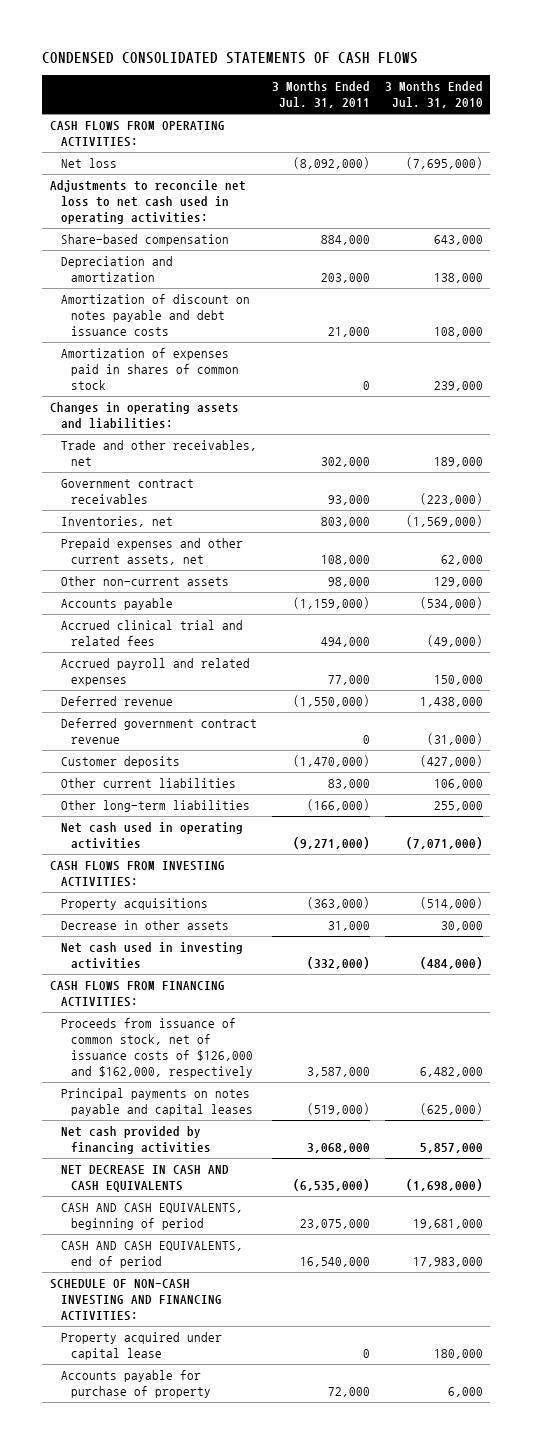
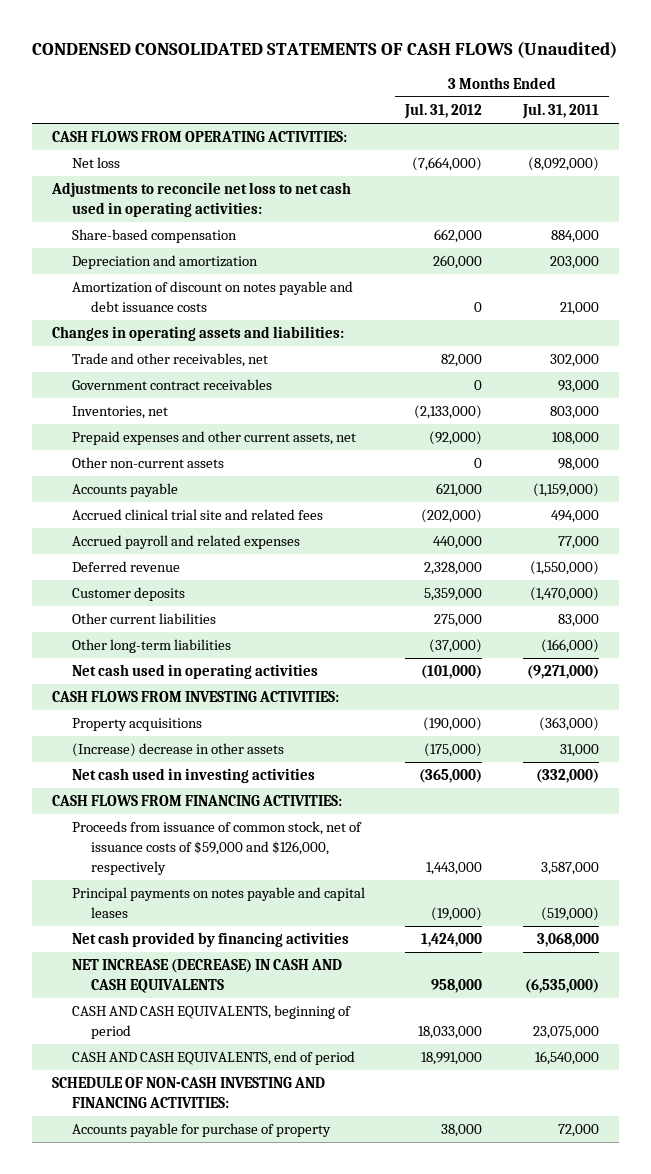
- CONDENSED CONSOLIDATED STATEMENTS OF CASH FLOWS
+ CONDENSED CONSOLIDATED STATEMENTS OF CASH FLOWS (Unaudited)
- | 3 Months Ended Jul. 31, 2011 | 3 Months Ended Jul. 31, 2010
+ | 3 Months Ended Jul. 31, 2012 | 3 Months Ended Jul. 31, 2011
- Amortization of expenses paid in shares of common stock | 0 | 239,000
- Accrued clinical trial and related fees | 494,000 | (49,000)
+ Accrued clinical trial site and related fees | (202,000) | 494,000
- Deferred government contract revenue | 0 | (31,000)
- Decrease in other assets | 31,000 | 30,000
+ (Increase) decrease in other assets | (175,000) | 31,000
- Proceeds from issuance of common stock, net of issuance costs of $126,000 and $162,000, respectively | 3,587,000 | 6,482,000
+ Proceeds from issuance of common stock, net of issuance costs of $59,000 and $126,000, respectively | 1,443,000 | 3,587,000
- NET DECREASE IN CASH AND CASH EQUIVALENTS | (6,535,000) | (1,698,000)
+ NET INCREASE (DECREASE) IN CASH AND CASH EQUIVALENTS | 958,000 | (6,535,000)
- Property acquired under capital lease | 0 | 180,000

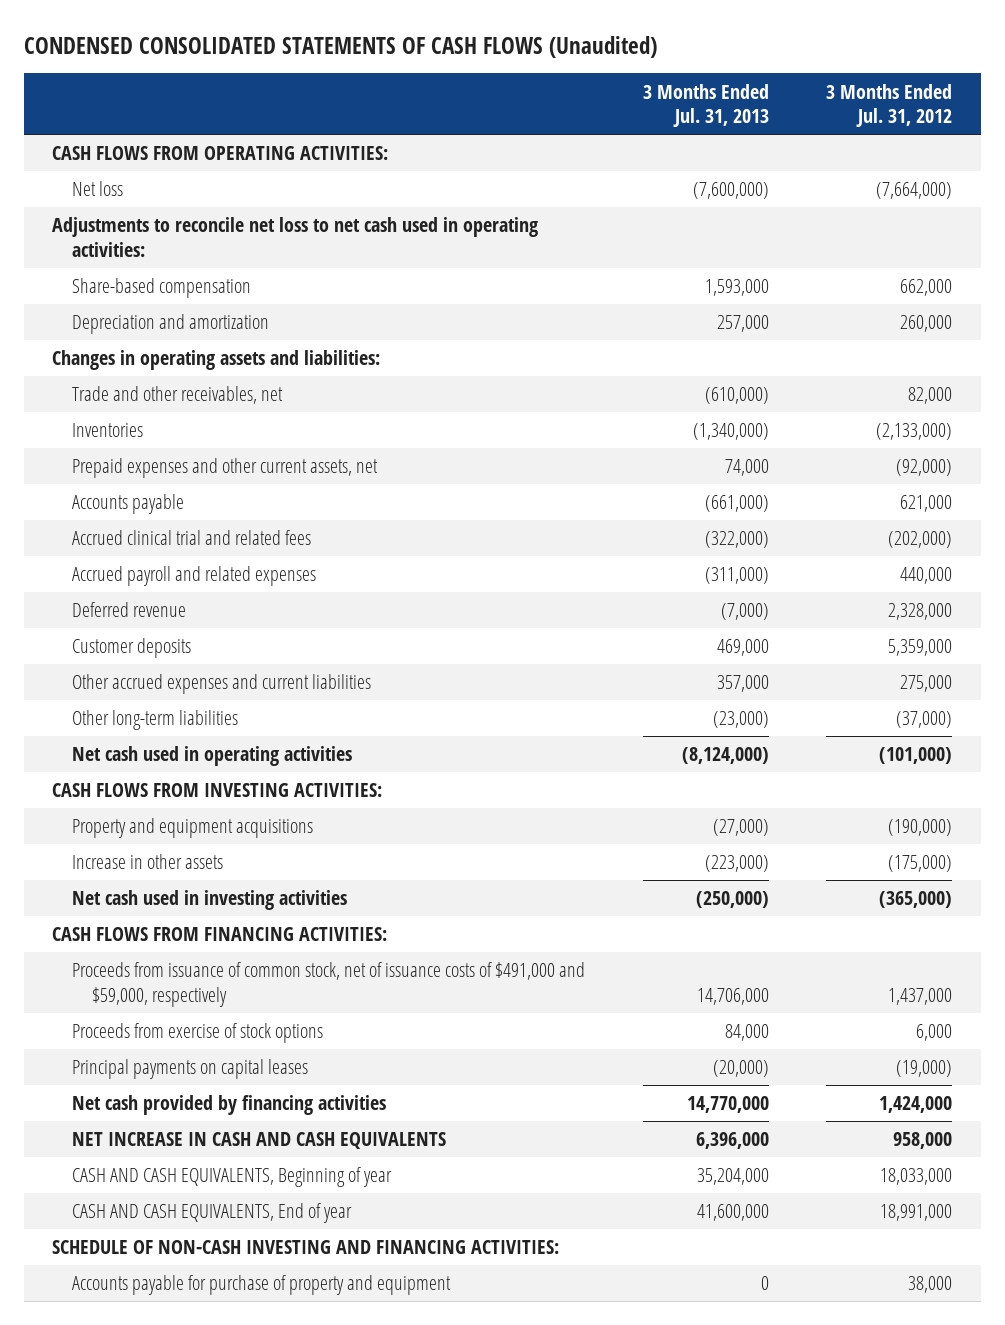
- | 3 Months Ended Jul. 31, 2012 | 3 Months Ended Jul. 31, 2011
+ | 3 Months Ended Jul. 31, 2013 | 3 Months Ended Jul. 31, 2012
- Amortization of discount on notes payable and debt issuance costs | 0 | 21,000
- Government contract receivables | 0 | 93,000
- Inventories, net | (2,133,000) | 803,000
+ Inventories | (1,340,000) | (2,133,000)
- Other non-current assets | 0 | 98,000
- Accrued clinical trial site and related fees | (202,000) | 494,000
+ Accrued clinical trial and related fees | (322,000) | (202,000)
- Other current liabilities | 275,000 | 83,000
+ Other accrued expenses and current liabilities | 357,000 | 275,000
- Property acquisitions | (190,000) | (363,000)
- (Increase) decrease in other assets | (175,000) | 31,000
+ Property and equipment acquisitions | (27,000) | (190,000)
+ Increase in other assets | (223,000) | (175,000)
- Proceeds from issuance of common stock, net of issuance costs of $59,000 and $126,000, respectively | 1,443,000 | 3,587,000
- Principal payments on notes payable and capital leases | (19,000) | (519,000)
+ Proceeds from issuance of common stock, net of issuance costs of $491,000 and $59,000, respectively | 14,706,000 | 1,437,000
+ Proceeds from exercise of stock options | 84,000 | 6,000
+ Principal payments on capital leases | (20,000) | (19,000)
- NET INCREASE (DECREASE) IN CASH AND CASH EQUIVALENTS | 958,000 | (6,535,000)
- CASH AND CASH EQUIVALENTS, beginning of period | 18,033,000 | 23,075,000
- CASH AND CASH EQUIVALENTS, end of period | 18,991,000 | 16,540,000
+ NET INCREASE IN CASH AND CASH EQUIVALENTS | 6,396,000 | 958,000
+ CASH AND CASH EQUIVALENTS, Beginning of year | 35,204,000 | 18,033,000
+ CASH AND CASH EQUIVALENTS, End of year | 41,600,000 | 18,991,000
- Accounts payable for purchase of property | 38,000 | 72,000
+ Accounts payable for purchase of property and equipment | 0 | 38,000

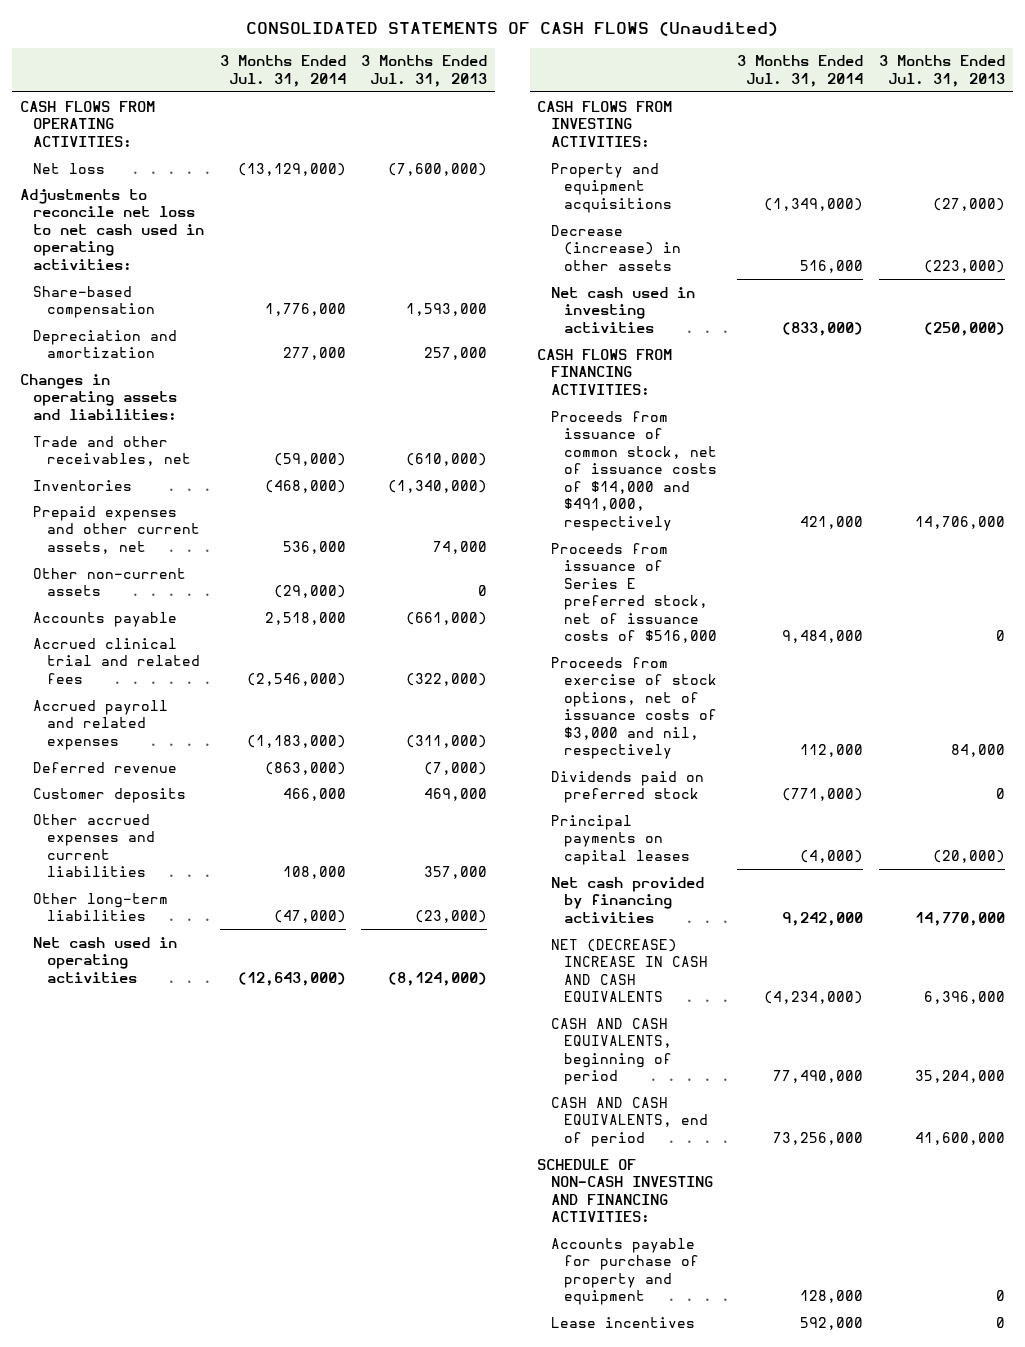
- CONDENSED CONSOLIDATED STATEMENTS OF CASH FLOWS (Unaudited)
+ CONSOLIDATED STATEMENTS OF CASH FLOWS (Unaudited)
- | 3 Months Ended Jul. 31, 2013 | 3 Months Ended Jul. 31, 2012
+ | 3 Months Ended Jul. 31, 2014 | 3 Months Ended Jul. 31, 2013
+ Other non-current assets | (29,000) | 0
- Increase in other assets | (223,000) | (175,000)
+ Decrease (increase) in other assets | 516,000 | (223,000)
- Proceeds from issuance of common stock, net of issuance costs of $491,000 and $59,000, respectively | 14,706,000 | 1,437,000
- Proceeds from exercise of stock options | 84,000 | 6,000
+ Proceeds from issuance of common stock, net of issuance costs of $14,000 and $491,000, respectively | 421,000 | 14,706,000
+ Proceeds from issuance of Series E preferred stock, net of issuance costs of $516,000 | 9,484,000 | 0
+ Proceeds from exercise of stock options, net of issuance costs of $3,000 and nil, respectively | 112,000 | 84,000
+ Dividends paid on preferred stock | (771,000) | 0
- NET INCREASE IN CASH AND CASH EQUIVALENTS | 6,396,000 | 958,000
- CASH AND CASH EQUIVALENTS, Beginning of year | 35,204,000 | 18,033,000
- CASH AND CASH EQUIVALENTS, End of year | 41,600,000 | 18,991,000
+ NET (DECREASE) INCREASE IN CASH AND CASH EQUIVALENTS | (4,234,000) | 6,396,000
+ CASH AND CASH EQUIVALENTS, beginning of period | 77,490,000 | 35,204,000
+ CASH AND CASH EQUIVALENTS, end of period | 73,256,000 | 41,600,000
+ Lease incentives | 592,000 | 0

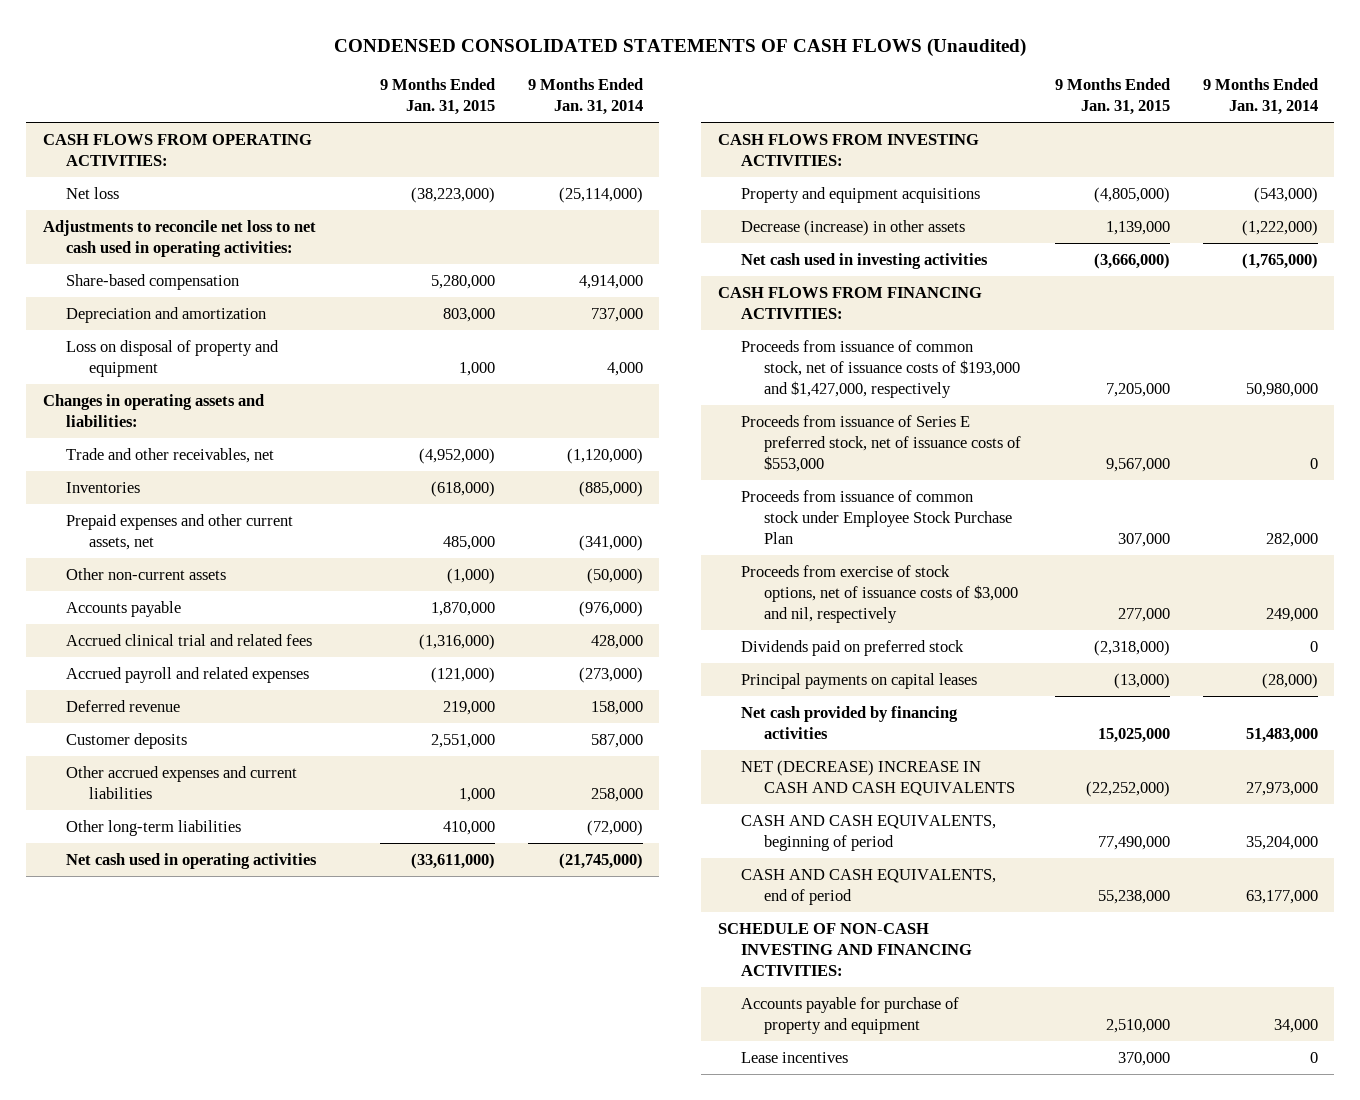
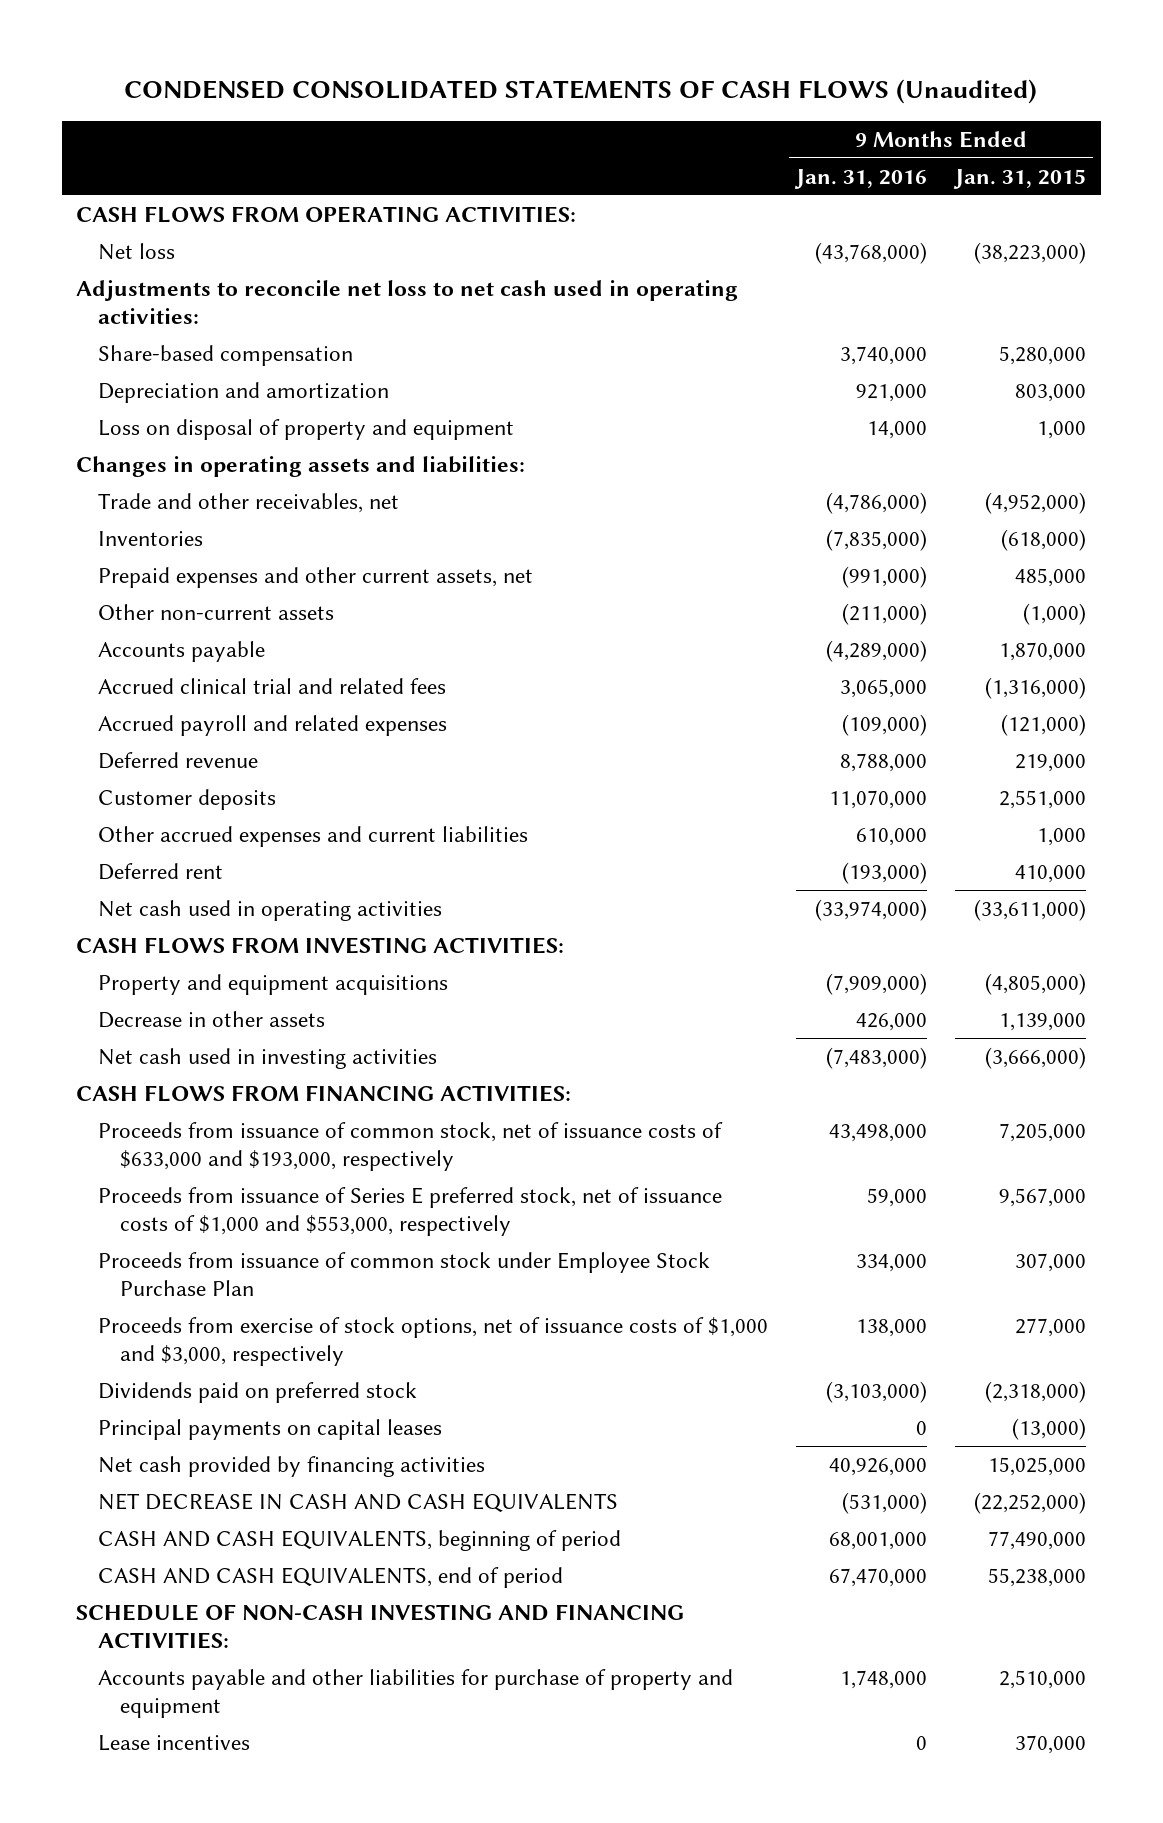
- | 9 Months Ended Jan. 31, 2015 | 9 Months Ended Jan. 31, 2014
+ | 9 Months Ended Jan. 31, 2016 | 9 Months Ended Jan. 31, 2015
- Other long-term liabilities | 410,000 | (72,000)
+ Deferred rent | (193,000) | 410,000
- Decrease (increase) in other assets | 1,139,000 | (1,222,000)
+ Decrease in other assets | 426,000 | 1,139,000
- Proceeds from issuance of common stock, net of issuance costs of $193,000 and $1,427,000, respectively | 7,205,000 | 50,980,000
- Proceeds from issuance of Series E preferred stock, net of issuance costs of $553,000 | 9,567,000 | 0
+ Proceeds from issuance of common stock, net of issuance costs of $633,000 and $193,000, respectively | 43,498,000 | 7,205,000
+ Proceeds from issuance of Series E preferred stock, net of issuance costs of $1,000 and $553,000, respectively | 59,000 | 9,567,000
- Proceeds from exercise of stock options, net of issuance costs of $3,000 and nil, respectively | 277,000 | 249,000
+ Proceeds from exercise of stock options, net of issuance costs of $1,000 and $3,000, respectively | 138,000 | 277,000
- NET (DECREASE) INCREASE IN CASH AND CASH EQUIVALENTS | (22,252,000) | 27,973,000
+ NET DECREASE IN CASH AND CASH EQUIVALENTS | (531,000) | (22,252,000)
- Accounts payable for purchase of property and equipment | 2,510,000 | 34,000
+ Accounts payable and other liabilities for purchase of property and equipment | 1,748,000 | 2,510,000

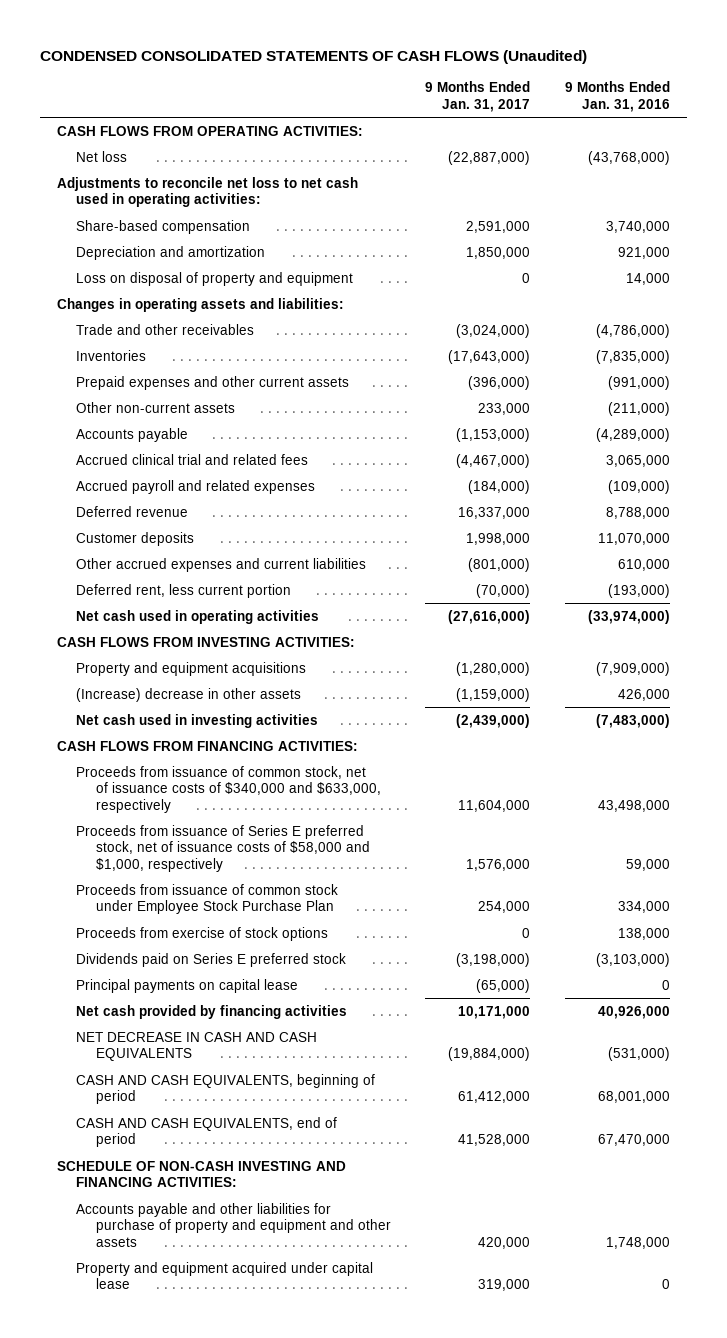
- | 9 Months Ended Jan. 31, 2016 | 9 Months Ended Jan. 31, 2015
+ | 9 Months Ended Jan. 31, 2017 | 9 Months Ended Jan. 31, 2016
- Trade and other receivables, net | (4,786,000) | (4,952,000)
+ Trade and other receivables | (3,024,000) | (4,786,000)
- Prepaid expenses and other current assets, net | (991,000) | 485,000
+ Prepaid expenses and other current assets | (396,000) | (991,000)
- Deferred rent | (193,000) | 410,000
+ Deferred rent, less current portion | (70,000) | (193,000)
- Decrease in other assets | 426,000 | 1,139,000
+ (Increase) decrease in other assets | (1,159,000) | 426,000
- Proceeds from issuance of common stock, net of issuance costs of $633,000 and $193,000, respectively | 43,498,000 | 7,205,000
- Proceeds from issuance of Series E preferred stock, net of issuance costs of $1,000 and $553,000, respectively | 59,000 | 9,567,000
+ Proceeds from issuance of common stock, net of issuance costs of $340,000 and $633,000, respectively | 11,604,000 | 43,498,000
+ Proceeds from issuance of Series E preferred stock, net of issuance costs of $58,000 and $1,000, respectively | 1,576,000 | 59,000
- Proceeds from exercise of stock options, net of issuance costs of $1,000 and $3,000, respectively | 138,000 | 277,000
- Dividends paid on preferred stock | (3,103,000) | (2,318,000)
- Principal payments on capital leases | 0 | (13,000)
+ Proceeds from exercise of stock options | 0 | 138,000
+ Dividends paid on Series E preferred stock | (3,198,000) | (3,103,000)
+ Principal payments on capital lease | (65,000) | 0
- Accounts payable and other liabilities for purchase of property and equipment | 1,748,000 | 2,510,000
- Lease incentives | 0 | 370,000
+ Accounts payable and other liabilities for purchase of property and equipment and other assets | 420,000 | 1,748,000
+ Property and equipment acquired under capital lease | 319,000 | 0

